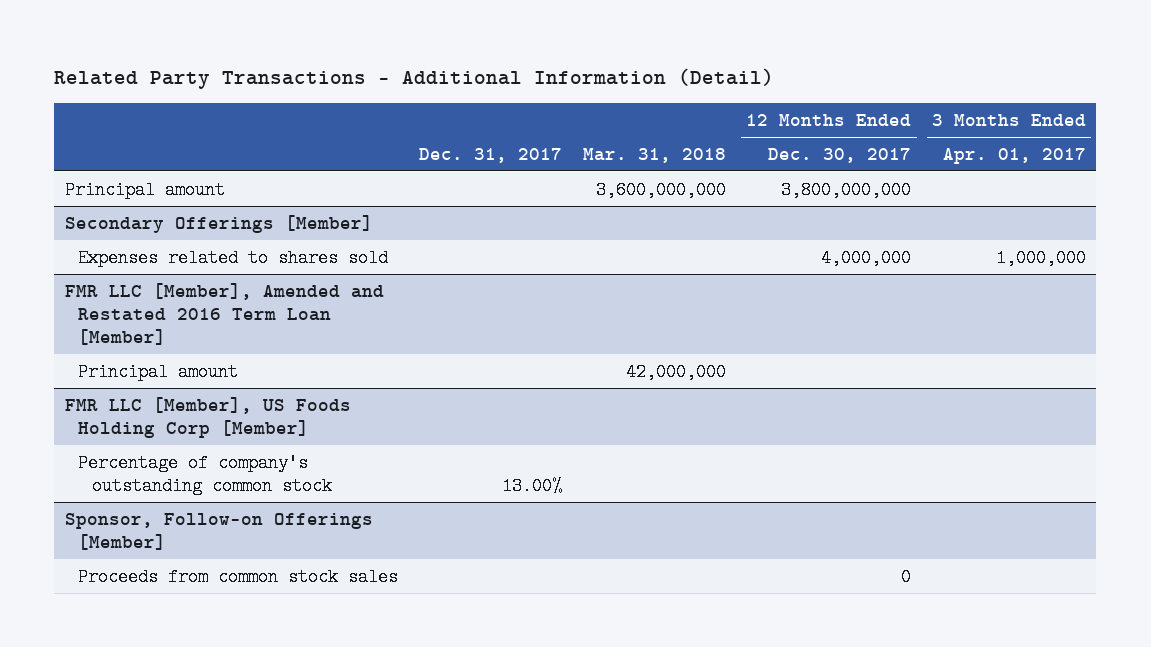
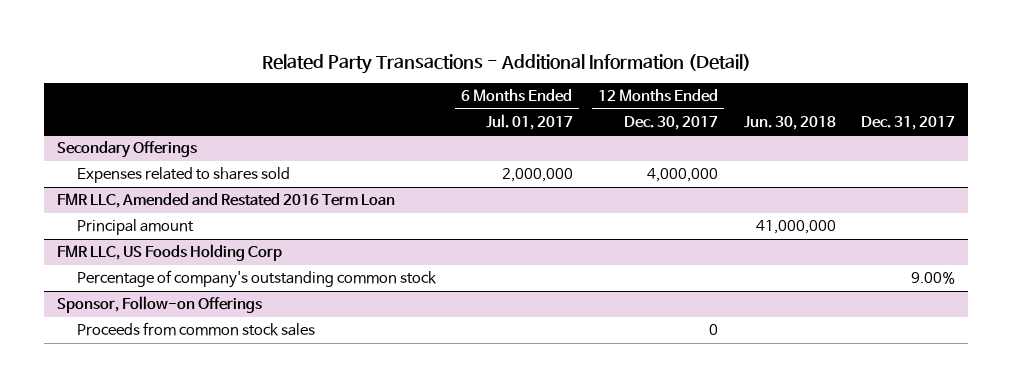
- | Dec. 31, 2017 | Mar. 31, 2018 | 12 Months Ended Dec. 30, 2017 | 3 Months Ended Apr. 01, 2017
+ | 6 Months Ended Jul. 01, 2017 | 12 Months Ended Dec. 30, 2017 | Jun. 30, 2018 | Dec. 31, 2017
- Principal amount | | 3,600,000,000 | 3,800,000,000 |
- Secondary Offerings [Member]
+ Secondary Offerings
- FMR LLC [Member], Amended and Restated 2016 Term Loan [Member]
+ FMR LLC, Amended and Restated 2016 Term Loan
- FMR LLC [Member], US Foods Holding Corp [Member]
- Percentage of company's outstanding common stock | 13.00% | | |
- Sponsor, Follow-on Offerings [Member]
+ FMR LLC, US Foods Holding Corp
+ Percentage of company's outstanding common stock | | | | 9.00%
+ Sponsor, Follow-on Offerings

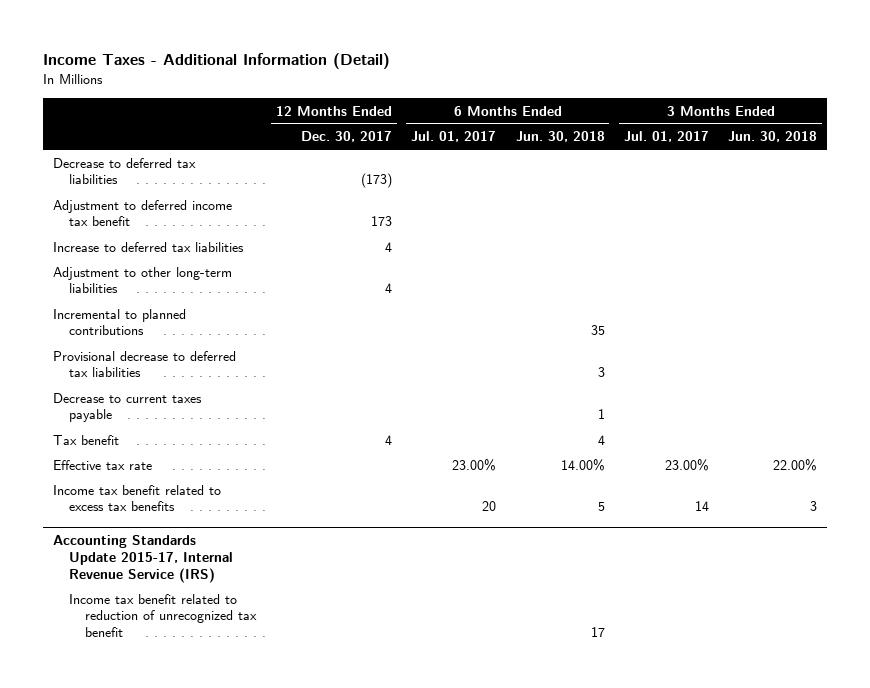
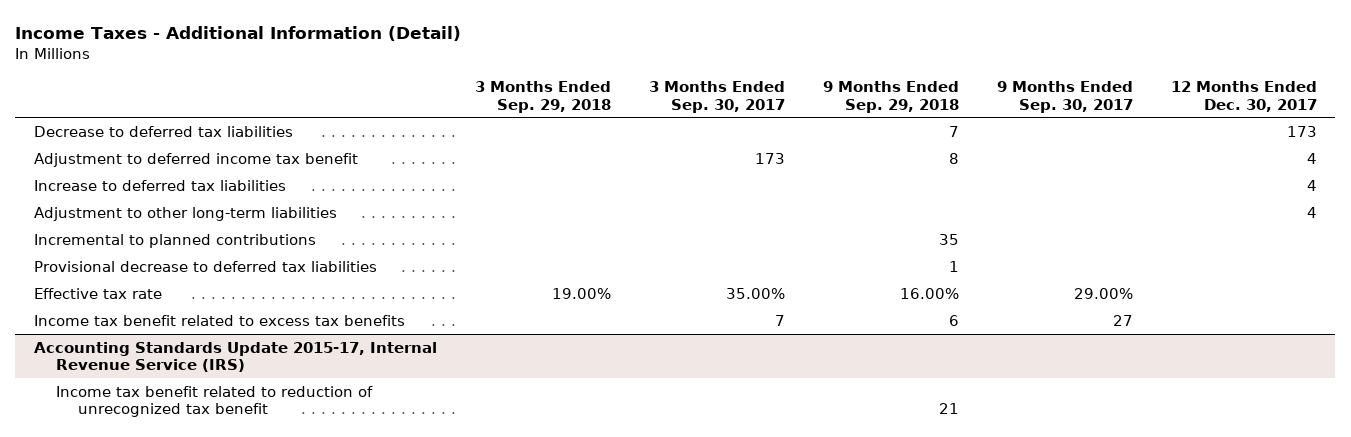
- | 12 Months Ended Dec. 30, 2017 | 6 Months Ended Jul. 01, 2017 | 6 Months Ended Jun. 30, 2018 | 3 Months Ended Jul. 01, 2017 | 3 Months Ended Jun. 30, 2018
+ | 3 Months Ended Sep. 29, 2018 | 3 Months Ended Sep. 30, 2017 | 9 Months Ended Sep. 29, 2018 | 9 Months Ended Sep. 30, 2017 | 12 Months Ended Dec. 30, 2017
- Decrease to deferred tax liabilities | (173) | | | |
- Adjustment to deferred income tax benefit | 173 | | | |
+ Decrease to deferred tax liabilities | | | 7 | | 173
+ Adjustment to deferred income tax benefit | | 173 | 8 | | 4
- Decrease to current taxes payable | | | 1 | |
- Tax benefit | 4 | | 4 | |

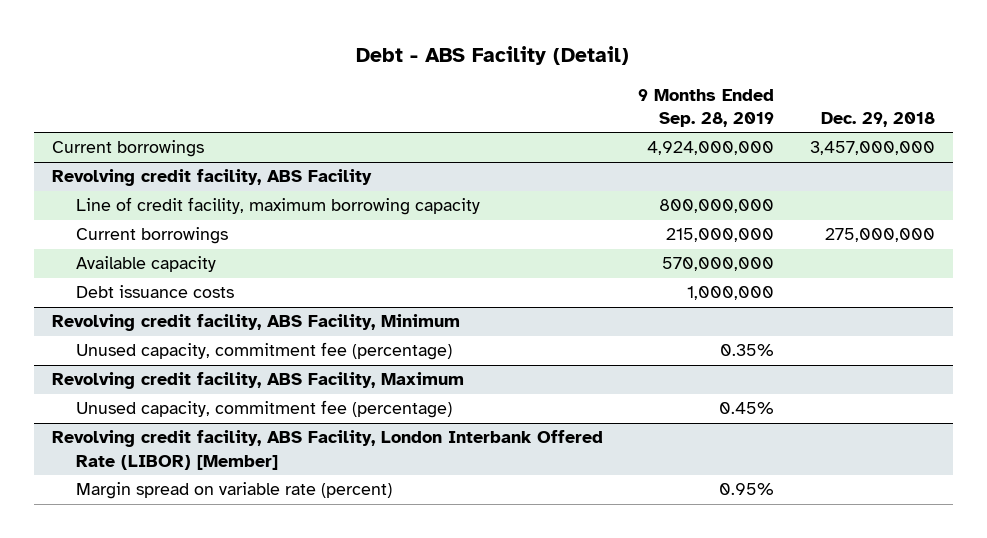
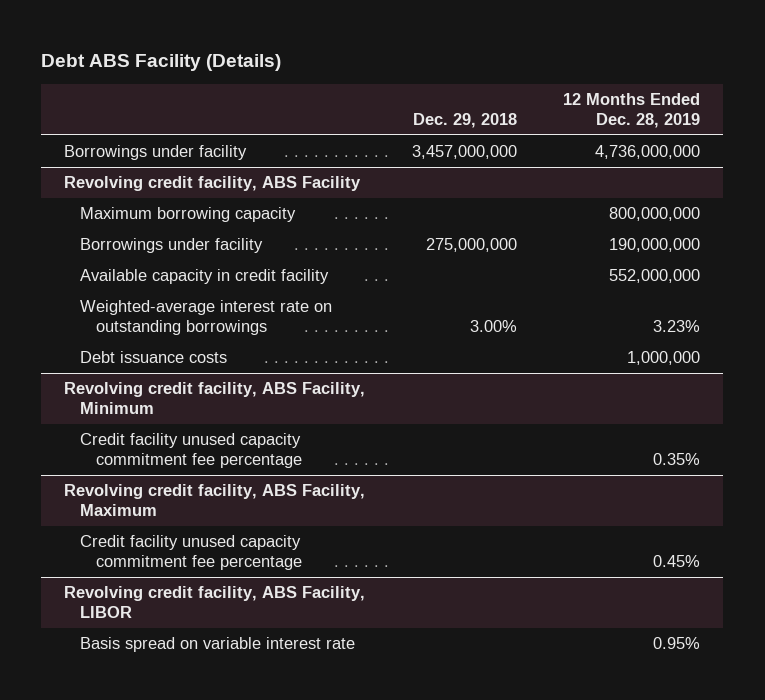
- Debt - ABS Facility (Detail)
+ Debt ABS Facility (Details)
- | 9 Months Ended Sep. 28, 2019 | Dec. 29, 2018
+ | Dec. 29, 2018 | 12 Months Ended Dec. 28, 2019
- Current borrowings | 4,924,000,000 | 3,457,000,000
+ Borrowings under facility | 3,457,000,000 | 4,736,000,000
@ Revolving credit facility, ABS Facility
- Line of credit facility, maximum borrowing capacity | 800,000,000 |
- Current borrowings | 215,000,000 | 275,000,000
- Available capacity | 570,000,000 |
+ Maximum borrowing capacity | | 800,000,000
+ Borrowings under facility | 275,000,000 | 190,000,000
+ Available capacity in credit facility | | 552,000,000
+ Weighted-average interest rate on outstanding borrowings | 3.00% | 3.23%
@ Revolving credit facility, ABS Facility, Minimum
- Unused capacity, commitment fee (percentage) | 0.35% |
+ Credit facility unused capacity commitment fee percentage | | 0.35%
@ Revolving credit facility, ABS Facility, Maximum
- Unused capacity, commitment fee (percentage) | 0.45% |
- Revolving credit facility, ABS Facility, London Interbank Offered Rate (LIBOR) [Member]
- Margin spread on variable rate (percent) | 0.95% |
@ Revolving credit facility, ABS Facility, Maximum
+ Credit facility unused capacity commitment fee percentage | | 0.45%
+ Revolving credit facility, ABS Facility, LIBOR
+ Basis spread on variable interest rate | | 0.95%

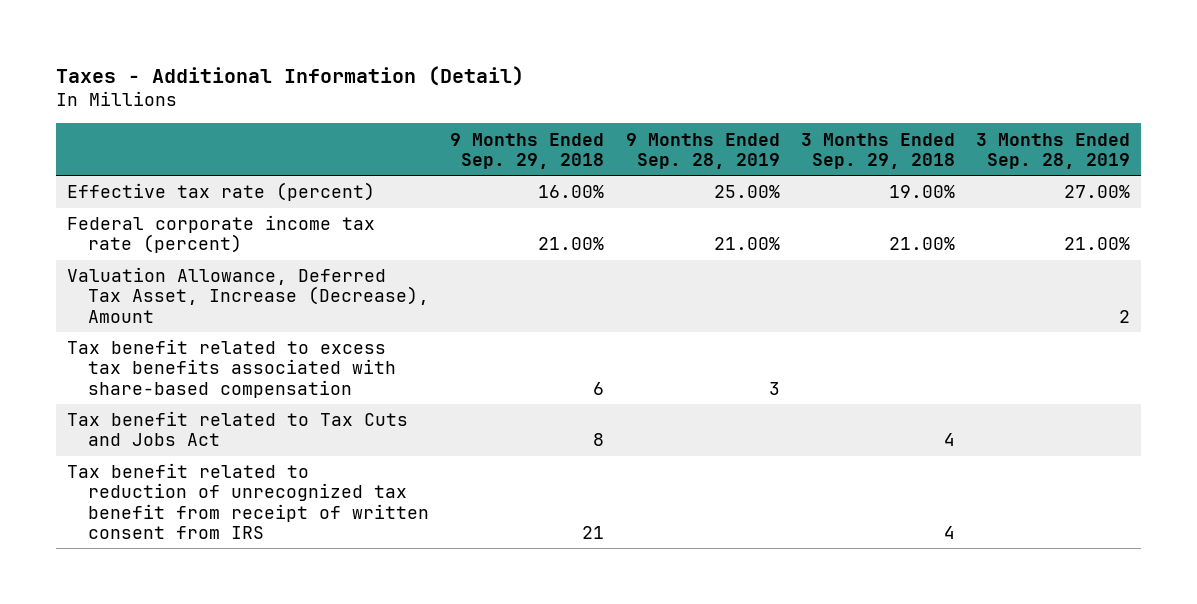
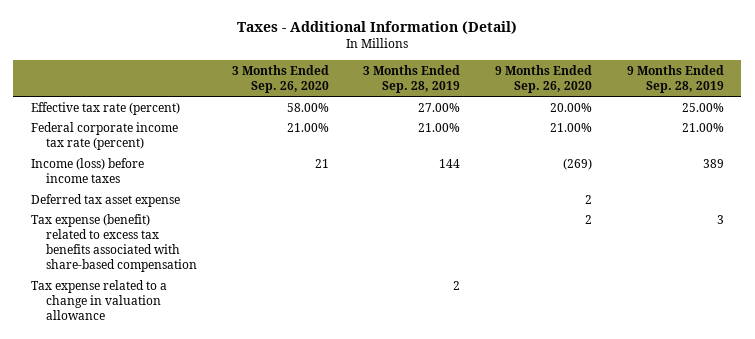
- | 9 Months Ended Sep. 29, 2018 | 9 Months Ended Sep. 28, 2019 | 3 Months Ended Sep. 29, 2018 | 3 Months Ended Sep. 28, 2019
+ | 3 Months Ended Sep. 26, 2020 | 3 Months Ended Sep. 28, 2019 | 9 Months Ended Sep. 26, 2020 | 9 Months Ended Sep. 28, 2019
- Valuation Allowance, Deferred Tax Asset, Increase (Decrease), Amount | | | | 2
- Tax benefit related to excess tax benefits associated with share-based compensation | 6 | 3 | |
- Tax benefit related to Tax Cuts and Jobs Act | 8 | | 4 |
- Tax benefit related to reduction of unrecognized tax benefit from receipt of written consent from IRS | 21 | | 4 |
+ Income (loss) before income taxes | 21 | 144 | (269) | 389
+ Deferred tax asset expense | | | 2 |
+ Tax expense (benefit) related to excess tax benefits associated with share-based compensation | | | 2 | 3
+ Tax expense related to a change in valuation allowance | | 2 | |

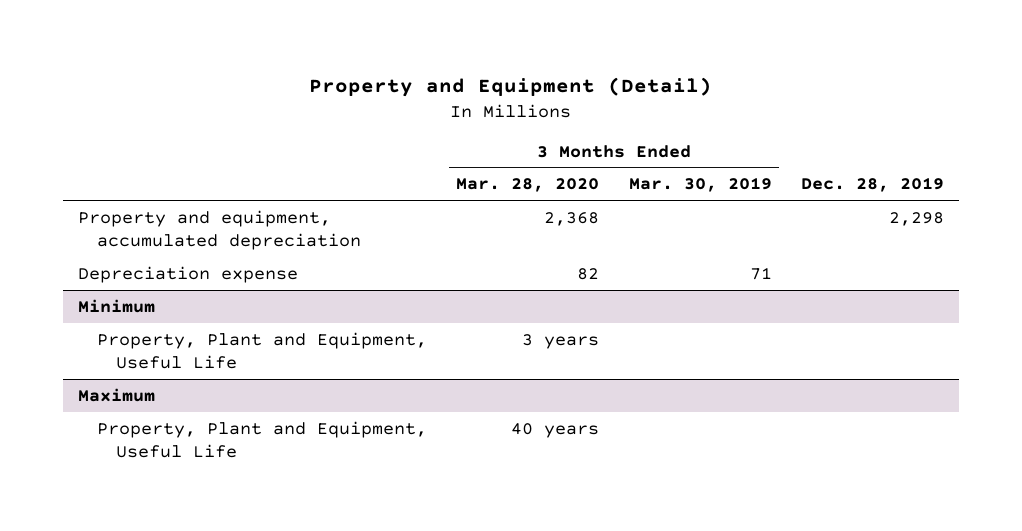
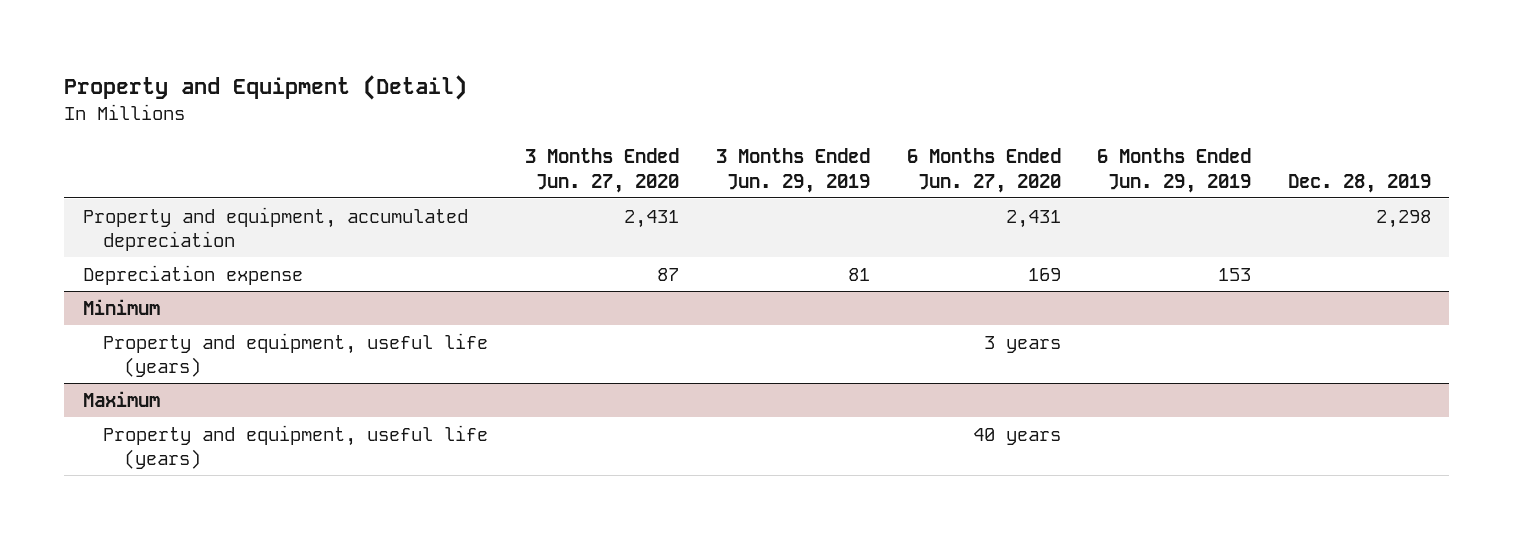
- | 3 Months Ended Mar. 28, 2020 | 3 Months Ended Mar. 30, 2019 | Dec. 28, 2019
+ | 3 Months Ended Jun. 27, 2020 | 3 Months Ended Jun. 29, 2019 | 6 Months Ended Jun. 27, 2020 | 6 Months Ended Jun. 29, 2019 | Dec. 28, 2019
@ Minimum
- Property, Plant and Equipment, Useful Life | 3 years | |
+ Property and equipment, useful life (years) | | | 3 years | |
@ Maximum
- Property, Plant and Equipment, Useful Life | 40 years | |
+ Property and equipment, useful life (years) | | | 40 years | |

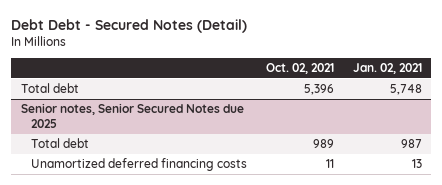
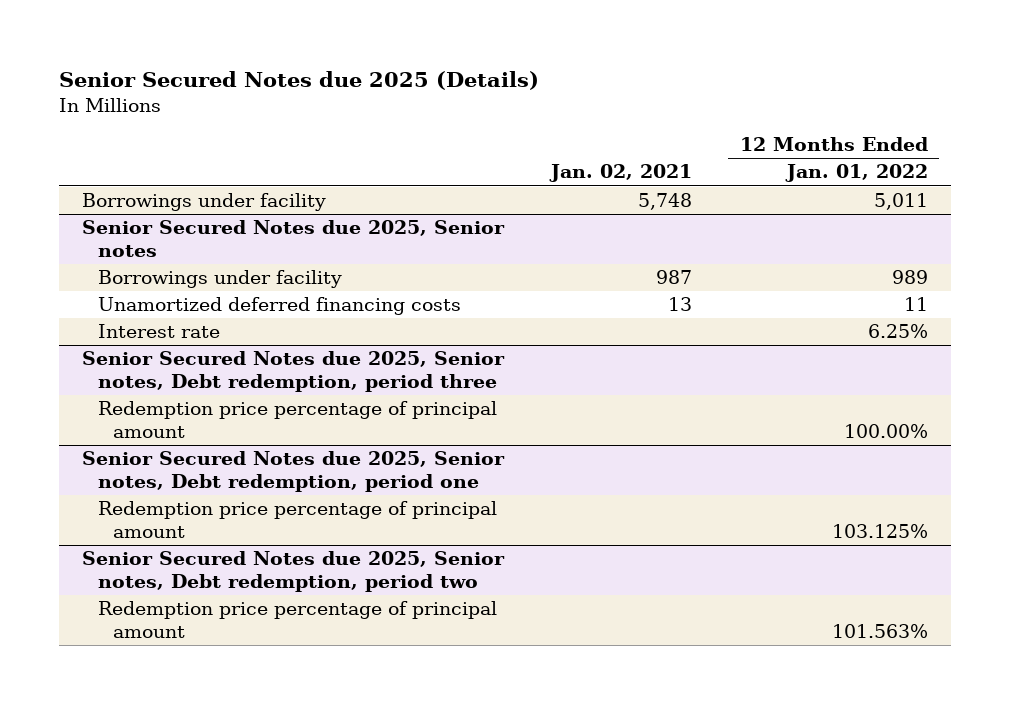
- Debt Debt - Secured Notes (Detail)
+ Senior Secured Notes due 2025 (Details)
- | Oct. 02, 2021 | Jan. 02, 2021
+ | Jan. 02, 2021 | 12 Months Ended Jan. 01, 2022
- Total debt | 5,396 | 5,748
- Senior notes, Senior Secured Notes due 2025
- Total debt | 989 | 987
+ Borrowings under facility | 5,748 | 5,011
+ Senior Secured Notes due 2025, Senior notes
+ Borrowings under facility | 987 | 989
+ Interest rate | | 6.25%
+ Senior Secured Notes due 2025, Senior notes, Debt redemption, period three
+ Redemption price percentage of principal amount | | 100.00%
+ Senior Secured Notes due 2025, Senior notes, Debt redemption, period one
+ Redemption price percentage of principal amount | | 103.125%
+ Senior Secured Notes due 2025, Senior notes, Debt redemption, period two
+ Redemption price percentage of principal amount | | 101.563%

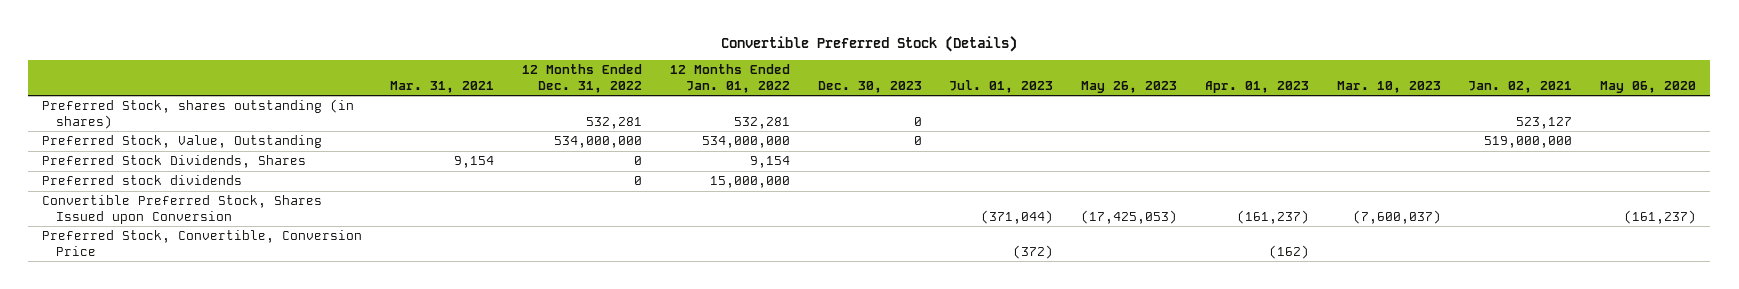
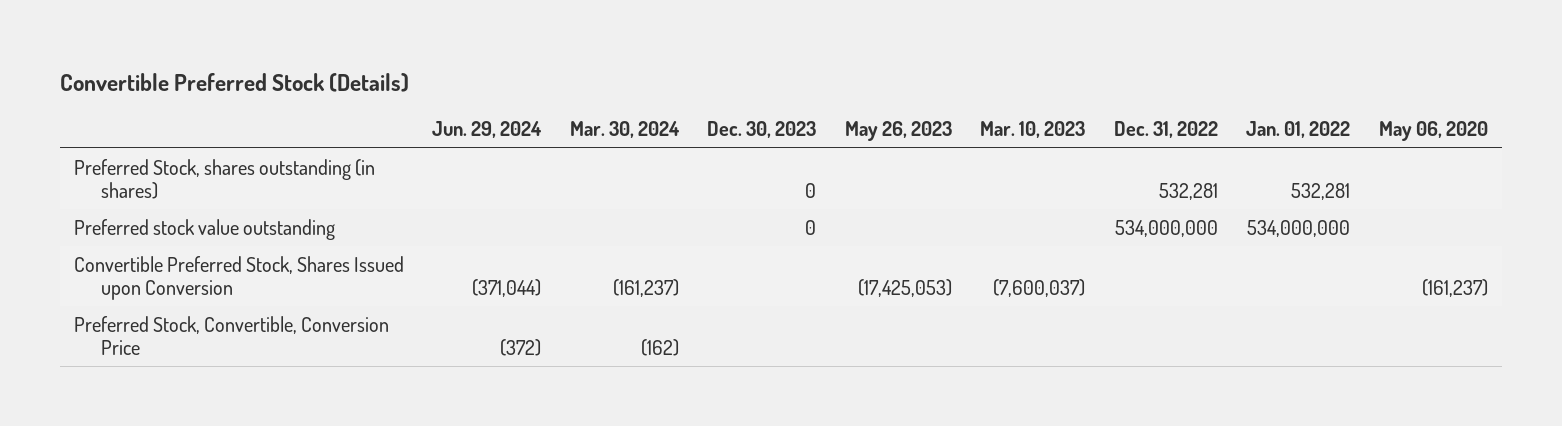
- | Mar. 31, 2021 | 12 Months Ended Dec. 31, 2022 | 12 Months Ended Jan. 01, 2022 | Dec. 30, 2023 | Jul. 01, 2023 | May 26, 2023 | Apr. 01, 2023 | Mar. 10, 2023 | Jan. 02, 2021 | May 06, 2020
+ | Jun. 29, 2024 | Mar. 30, 2024 | Dec. 30, 2023 | May 26, 2023 | Mar. 10, 2023 | Dec. 31, 2022 | Jan. 01, 2022 | May 06, 2020
- Preferred Stock, Value, Outstanding | | 534,000,000 | 534,000,000 | 0 | | | | | 519,000,000 |
- Preferred Stock Dividends, Shares | 9,154 | 0 | 9,154 | | | | | | |
- Preferred stock dividends | | 0 | 15,000,000 | | | | | | |
+ Preferred stock value outstanding | | | 0 | | | 534,000,000 | 534,000,000 |

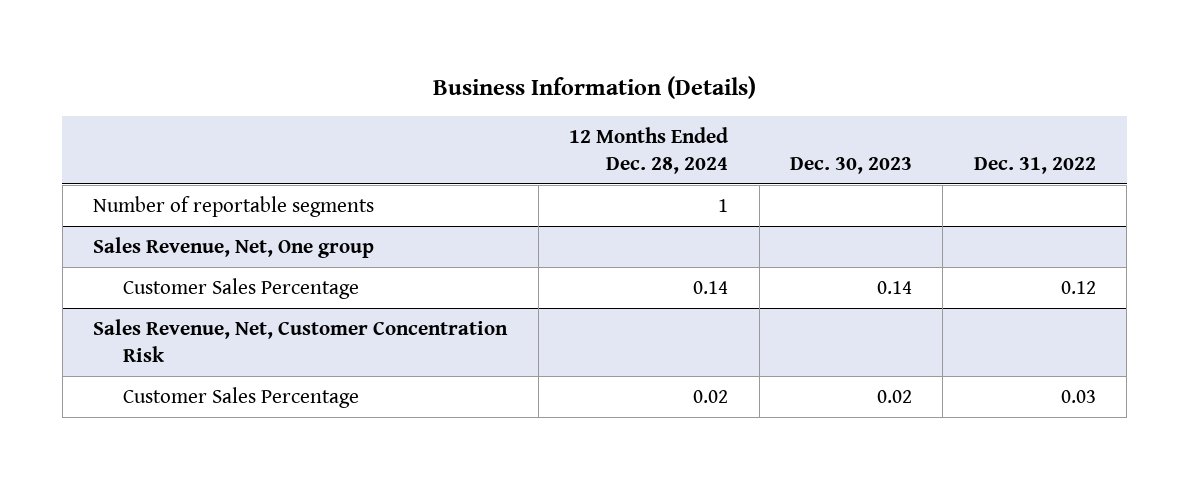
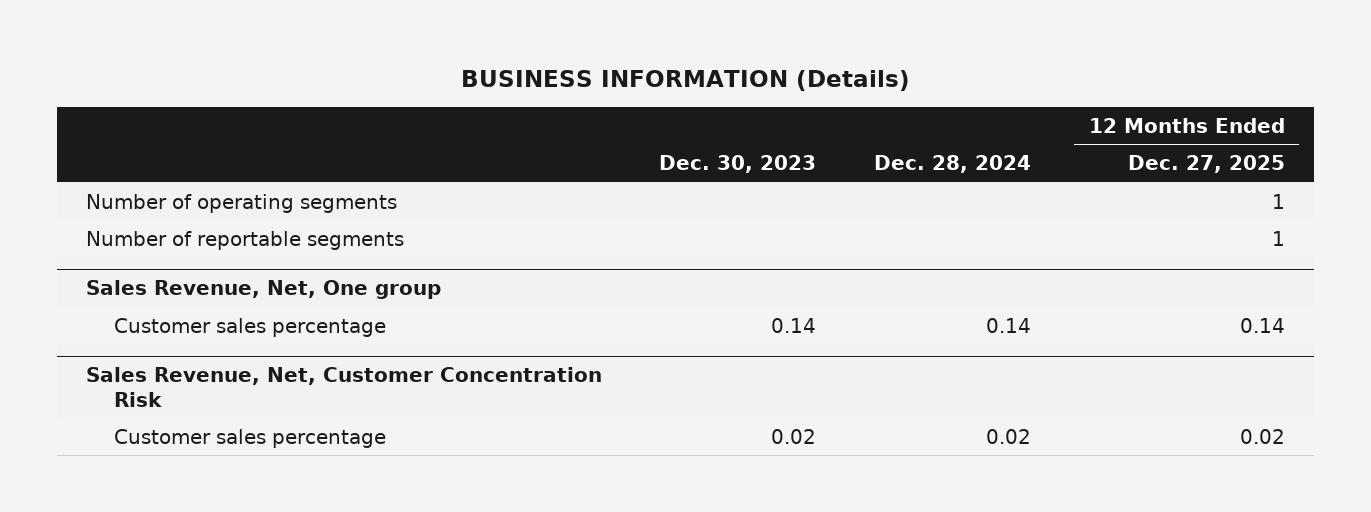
- Business Information (Details)
+ BUSINESS INFORMATION (Details)
- | 12 Months Ended Dec. 28, 2024 | Dec. 30, 2023 | Dec. 31, 2022
+ | Dec. 30, 2023 | Dec. 28, 2024 | 12 Months Ended Dec. 27, 2025
+ Number of operating segments | | | 1
@ Sales Revenue, Net, One group
- Customer Sales Percentage | 0.14 | 0.14 | 0.12
+ Customer sales percentage | 0.14 | 0.14 | 0.14
@ Sales Revenue, Net, Customer Concentration Risk
- Customer Sales Percentage | 0.02 | 0.02 | 0.03
+ Customer sales percentage | 0.02 | 0.02 | 0.02

